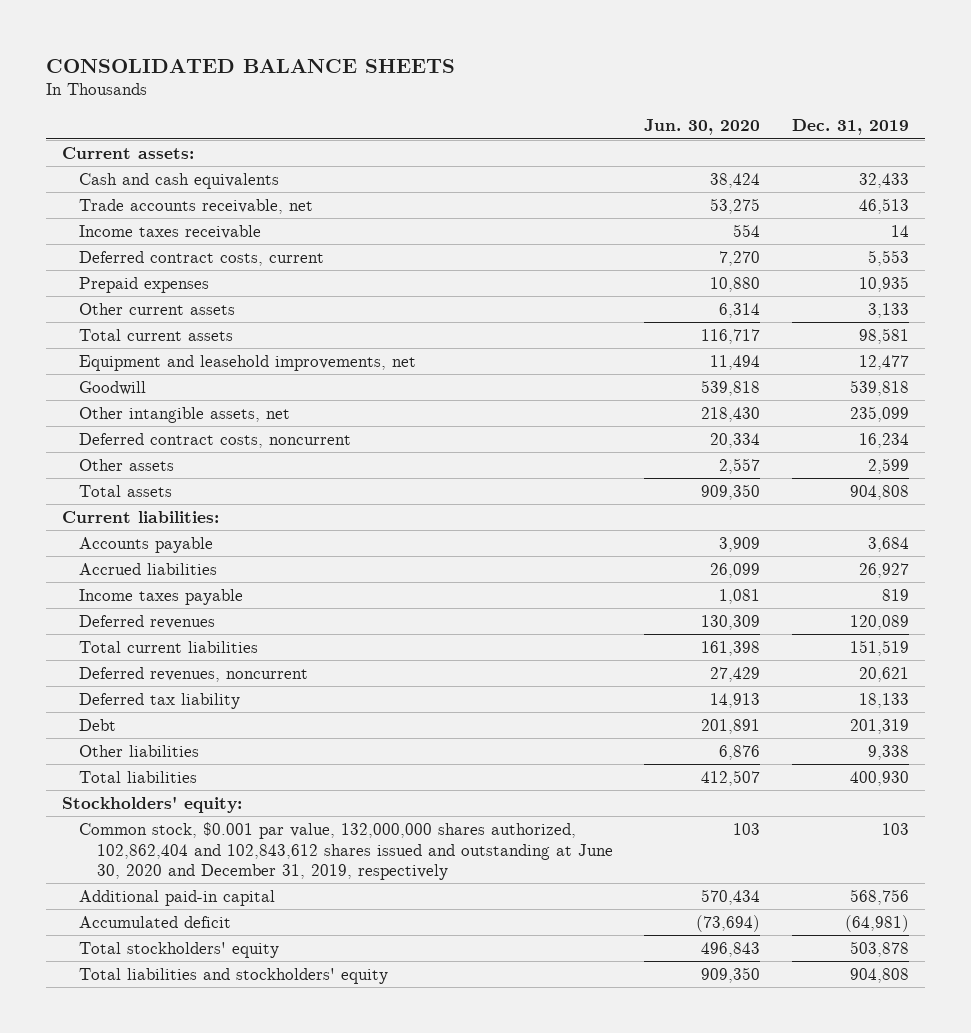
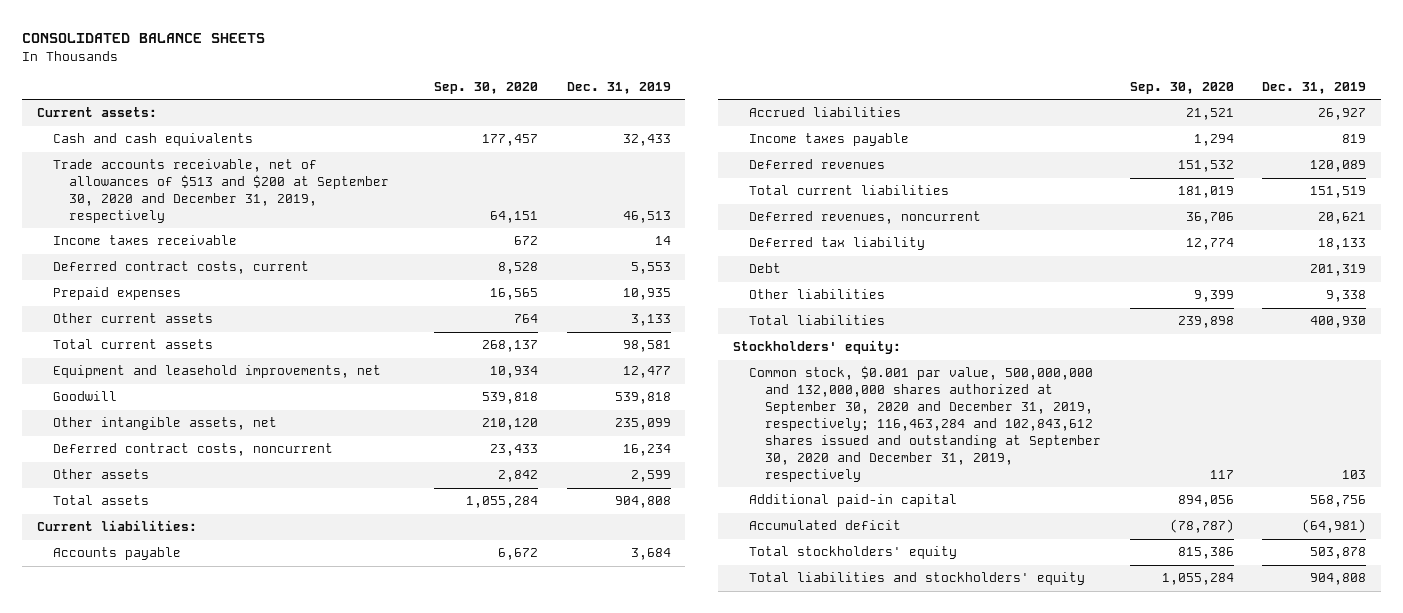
- | Jun. 30, 2020 | Dec. 31, 2019
+ | Sep. 30, 2020 | Dec. 31, 2019
- Trade accounts receivable, net | 53,275 | 46,513
+ Trade accounts receivable, net of allowances of $513 and $200 at September 30, 2020 and December 31, 2019, respectively | 64,151 | 46,513
- Common stock, $0.001 par value, 132,000,000 shares authorized, 102,862,404 and 102,843,612 shares issued and outstanding at June 30, 2020 and December 31, 2019, respectively | 103 | 103
+ Common stock, $0.001 par value, 500,000,000 and 132,000,000 shares authorized at September 30, 2020 and December 31, 2019, respectively; 116,463,284 and 102,843,612 shares issued and outstanding at September 30, 2020 and December 31, 2019, respectively | 117 | 103

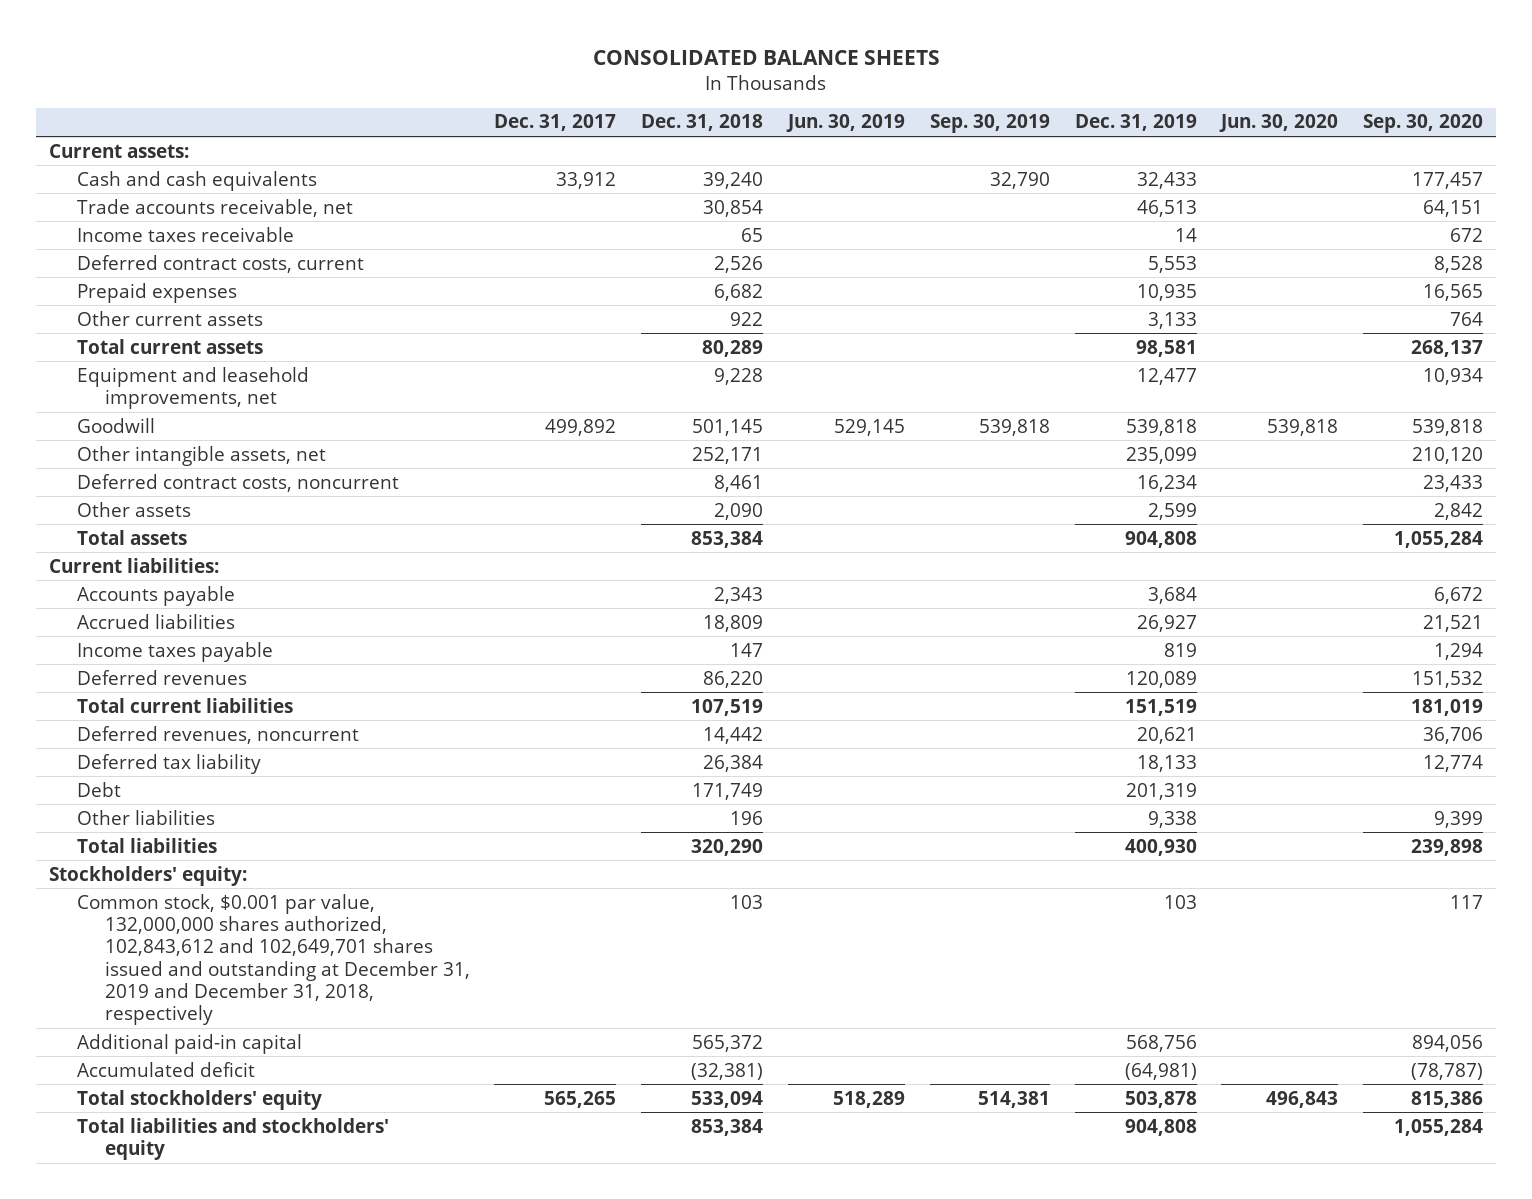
- | Sep. 30, 2020 | Dec. 31, 2019
+ | Dec. 31, 2017 | Dec. 31, 2018 | Jun. 30, 2019 | Sep. 30, 2019 | Dec. 31, 2019 | Jun. 30, 2020 | Sep. 30, 2020
- Trade accounts receivable, net of allowances of $513 and $200 at September 30, 2020 and December 31, 2019, respectively | 64,151 | 46,513
+ Trade accounts receivable, net | | 30,854 | | | 46,513 | | 64,151
- Common stock, $0.001 par value, 500,000,000 and 132,000,000 shares authorized at September 30, 2020 and December 31, 2019, respectively; 116,463,284 and 102,843,612 shares issued and outstanding at September 30, 2020 and December 31, 2019, respectively | 117 | 103
+ Common stock, $0.001 par value, 132,000,000 shares authorized, 102,843,612 and 102,649,701 shares issued and outstanding at December 31, 2019 and December 31, 2018, respectively | | 103 | | | 103 | | 117

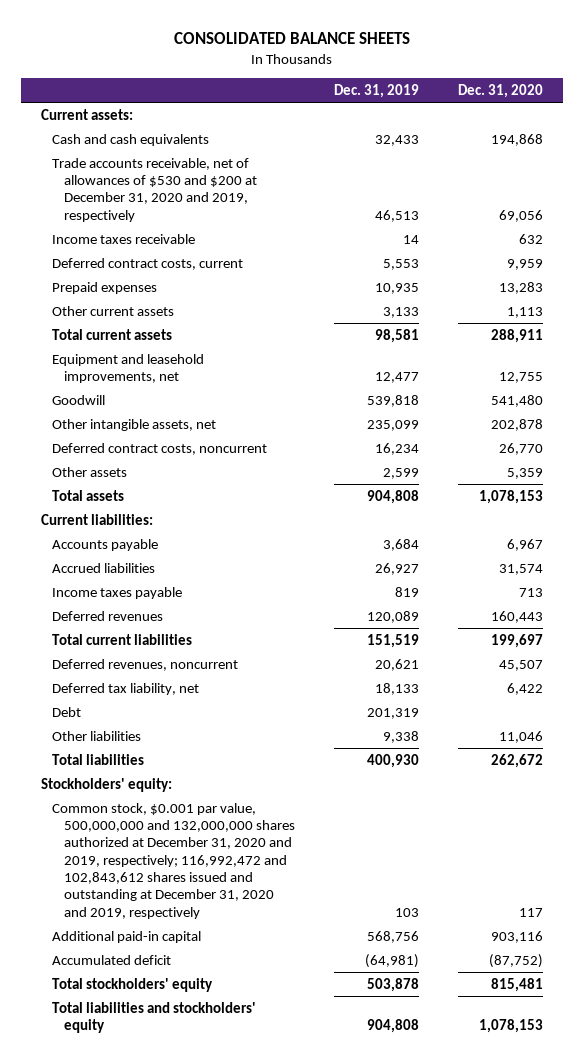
- | Dec. 31, 2017 | Dec. 31, 2018 | Jun. 30, 2019 | Sep. 30, 2019 | Dec. 31, 2019 | Jun. 30, 2020 | Sep. 30, 2020
+ | Dec. 31, 2019 | Dec. 31, 2020
- Trade accounts receivable, net | | 30,854 | | | 46,513 | | 64,151
+ Trade accounts receivable, net of allowances of $530 and $200 at December 31, 2020 and 2019, respectively | 46,513 | 69,056
- Deferred tax liability | | 26,384 | | | 18,133 | | 12,774
+ Deferred tax liability, net | 18,133 | 6,422
- Common stock, $0.001 par value, 132,000,000 shares authorized, 102,843,612 and 102,649,701 shares issued and outstanding at December 31, 2019 and December 31, 2018, respectively | | 103 | | | 103 | | 117
+ Common stock, $0.001 par value, 500,000,000 and 132,000,000 shares authorized at December 31, 2020 and 2019, respectively; 116,992,472 and 102,843,612 shares issued and outstanding at December 31, 2020 and 2019, respectively | 103 | 117

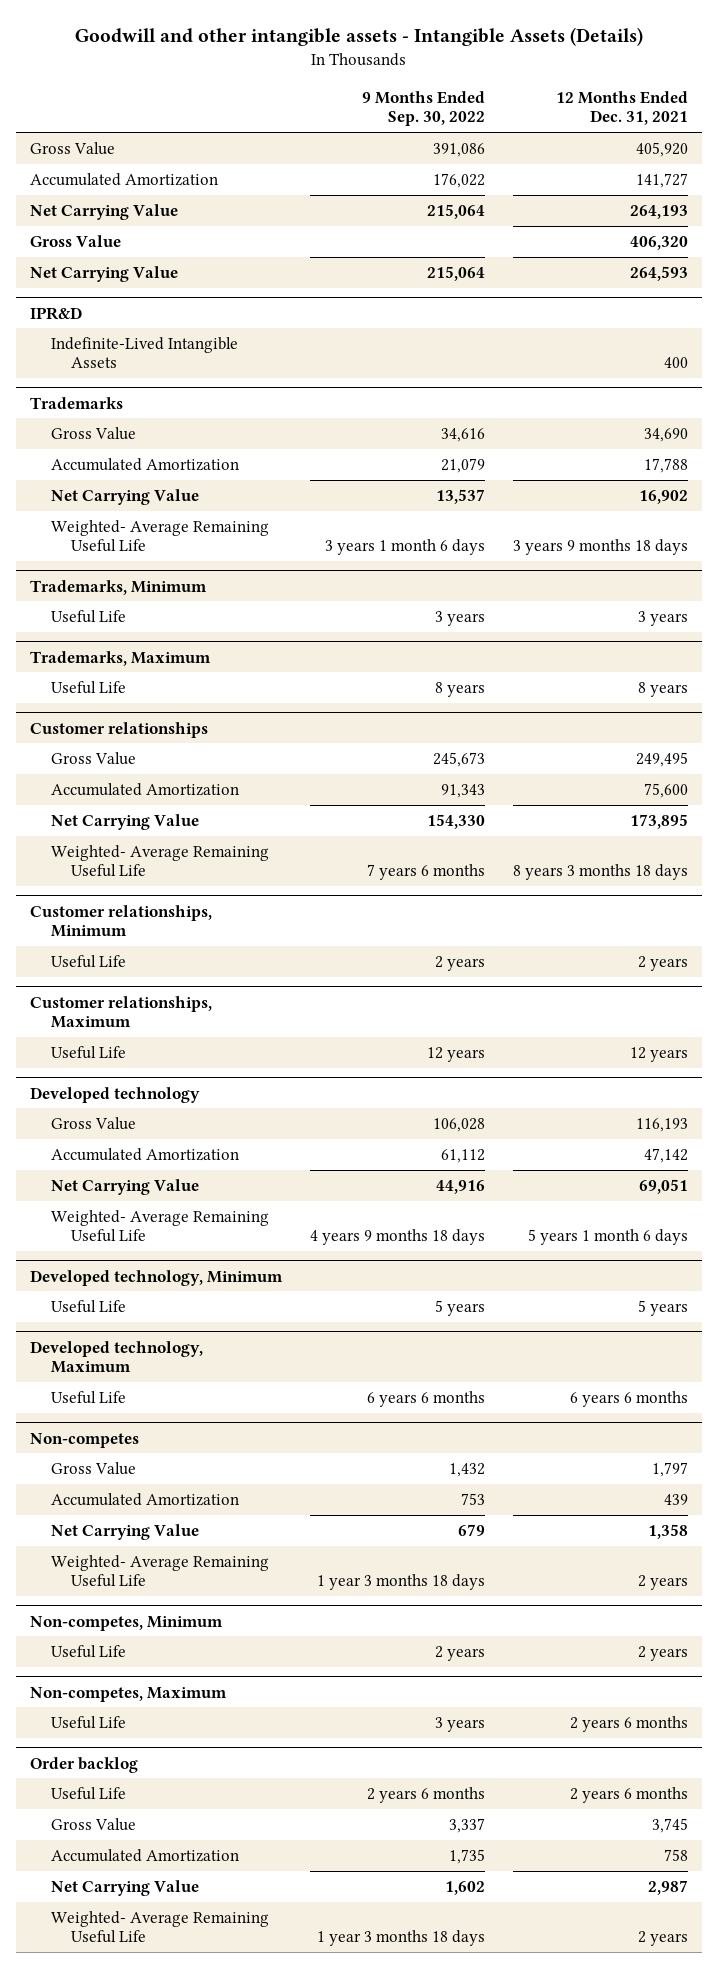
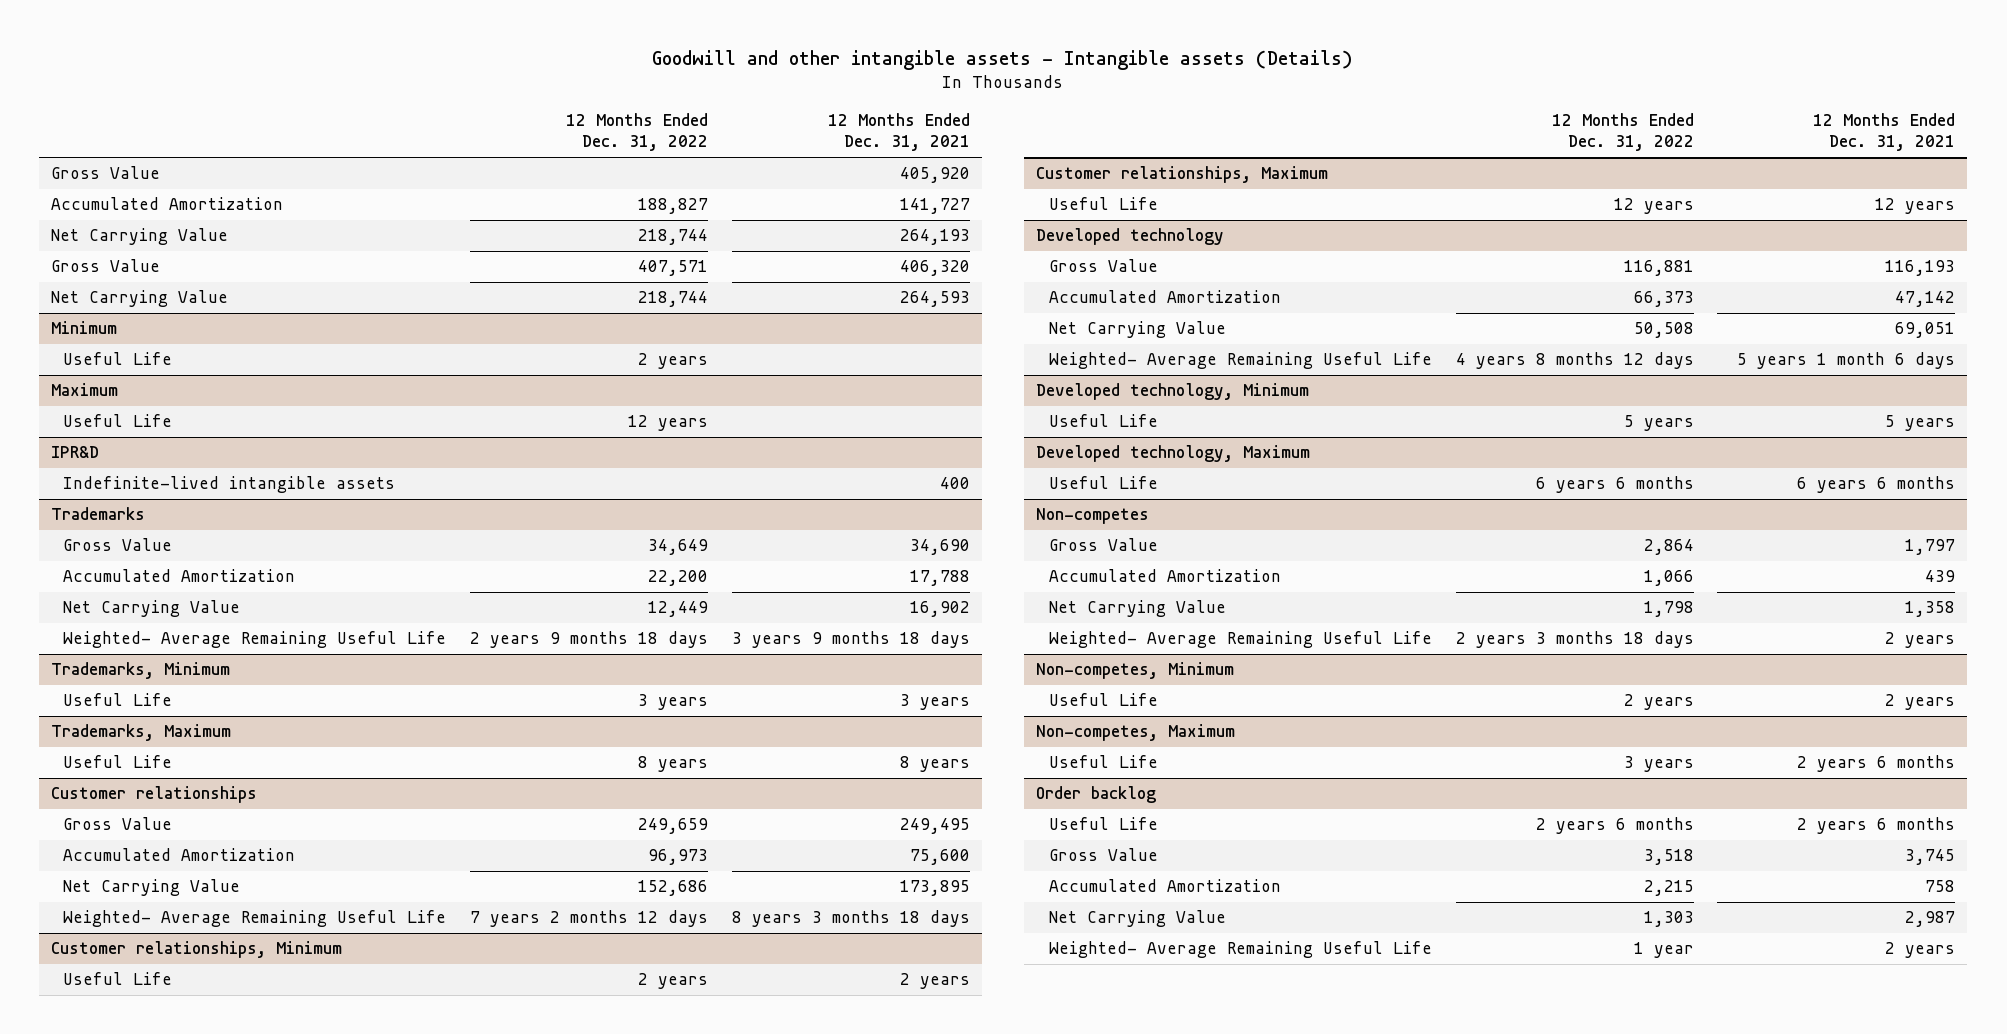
- Goodwill and other intangible assets - Intangible Assets (Details)
+ Goodwill and other intangible assets - Intangible assets (Details)
- | 9 Months Ended Sep. 30, 2022 | 12 Months Ended Dec. 31, 2021
+ | 12 Months Ended Dec. 31, 2022 | 12 Months Ended Dec. 31, 2021
+ Minimum
+ Useful Life | 2 years |
+ Maximum
+ Useful Life | 12 years |
@ IPR&D
- Indefinite-Lived Intangible Assets | | 400
+ Indefinite-lived intangible assets | | 400

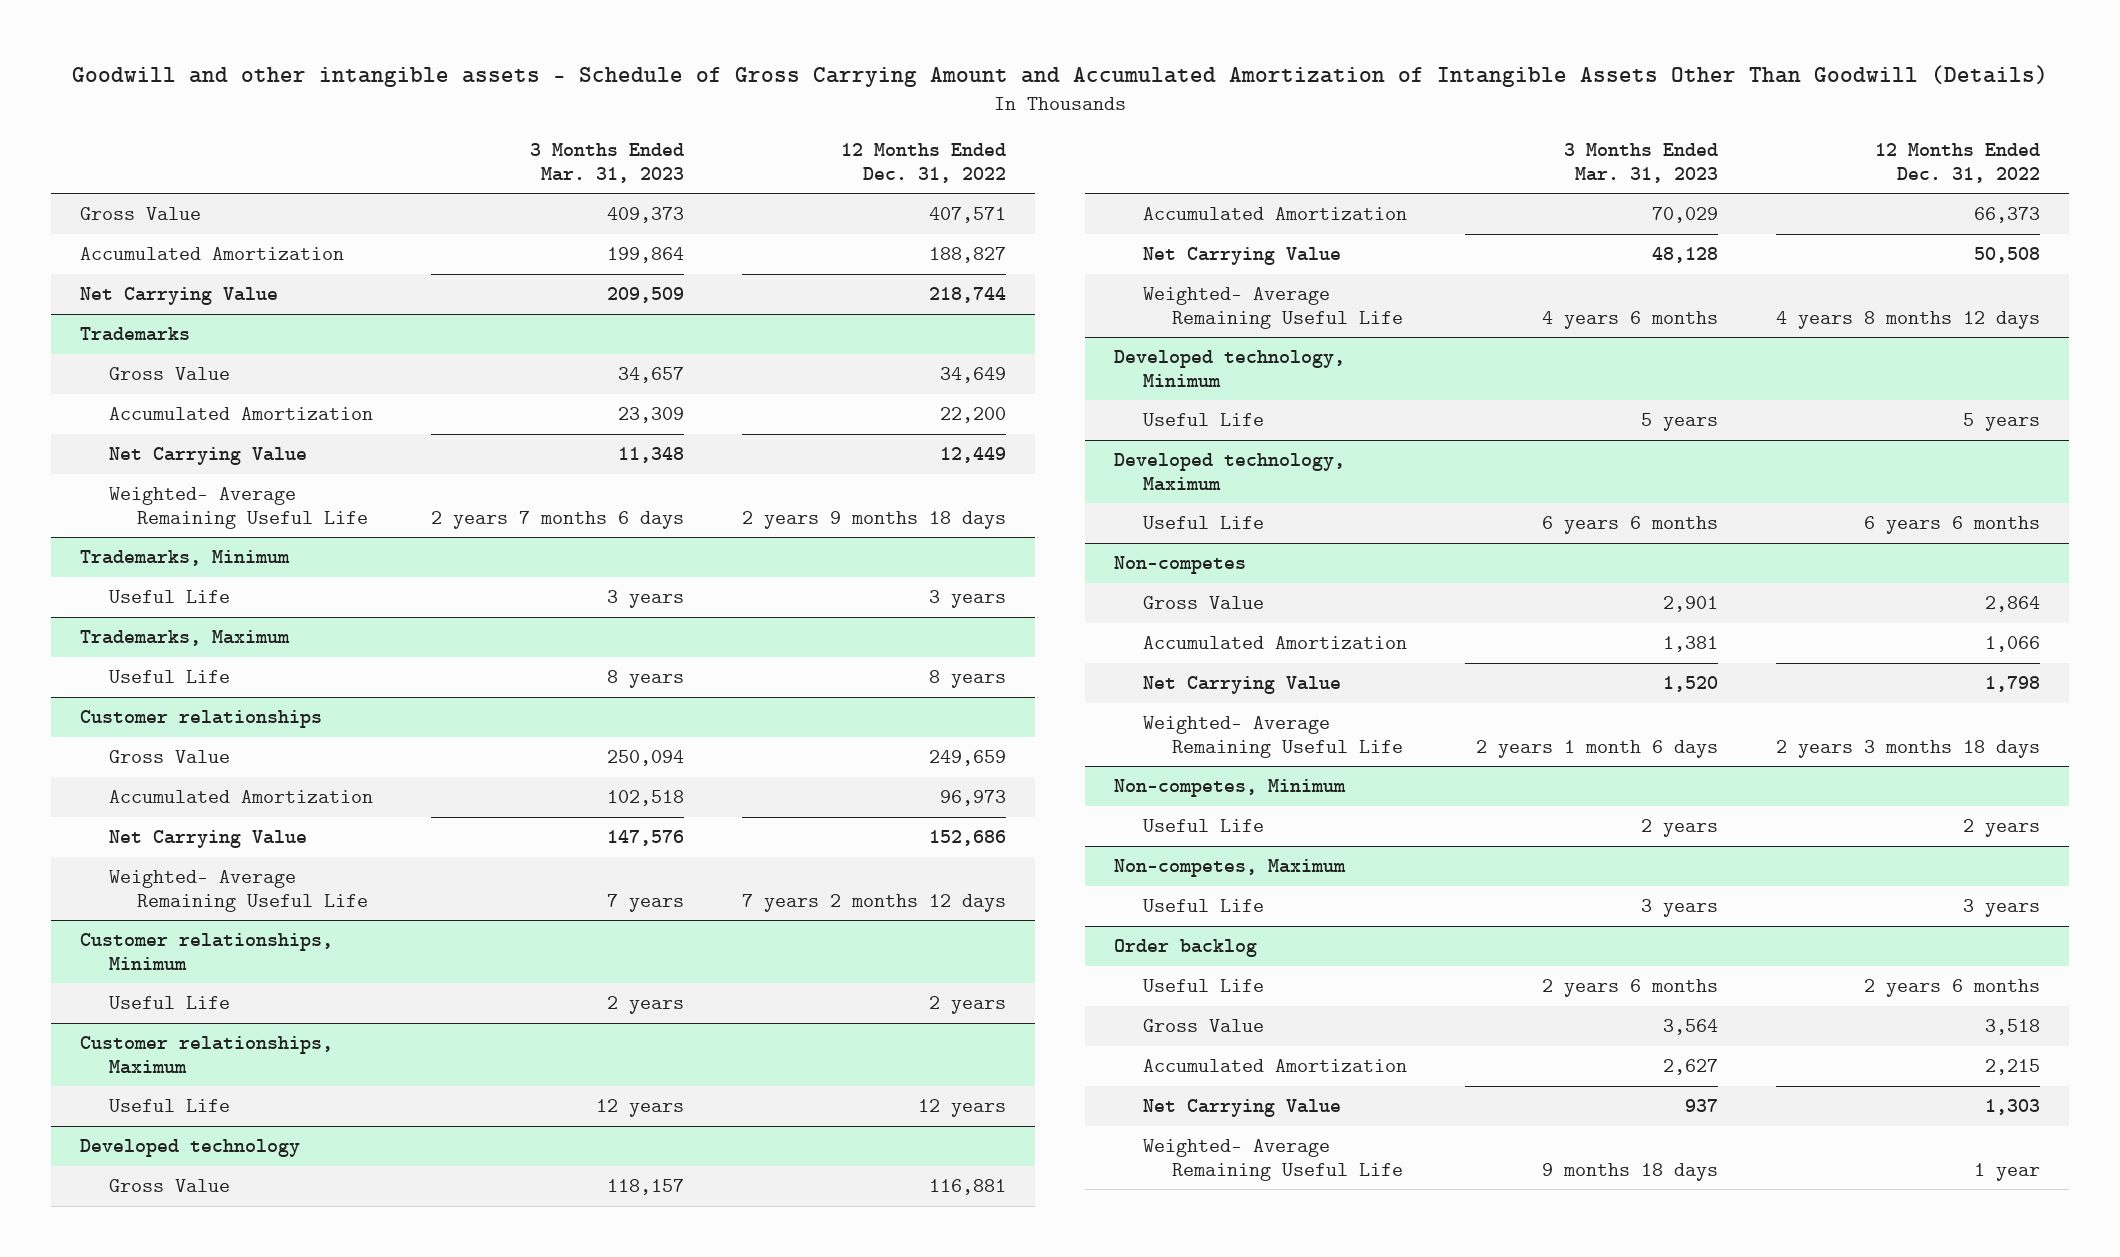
- Goodwill and other intangible assets - Intangible assets (Details)
+ Goodwill and other intangible assets - Schedule of Gross Carrying Amount and Accumulated Amortization of Intangible Assets Other Than Goodwill (Details)
- | 12 Months Ended Dec. 31, 2022 | 12 Months Ended Dec. 31, 2021
+ | 3 Months Ended Mar. 31, 2023 | 12 Months Ended Dec. 31, 2022
- Gross Value | | 405,920
- Net Carrying Value | 218,744 | 264,193
moved down: Accumulated Amortization | 199,864 | 188,827
- Minimum
- Useful Life | 2 years |
- Maximum
- Useful Life | 12 years |
- IPR&D
- Indefinite-lived intangible assets | | 400

